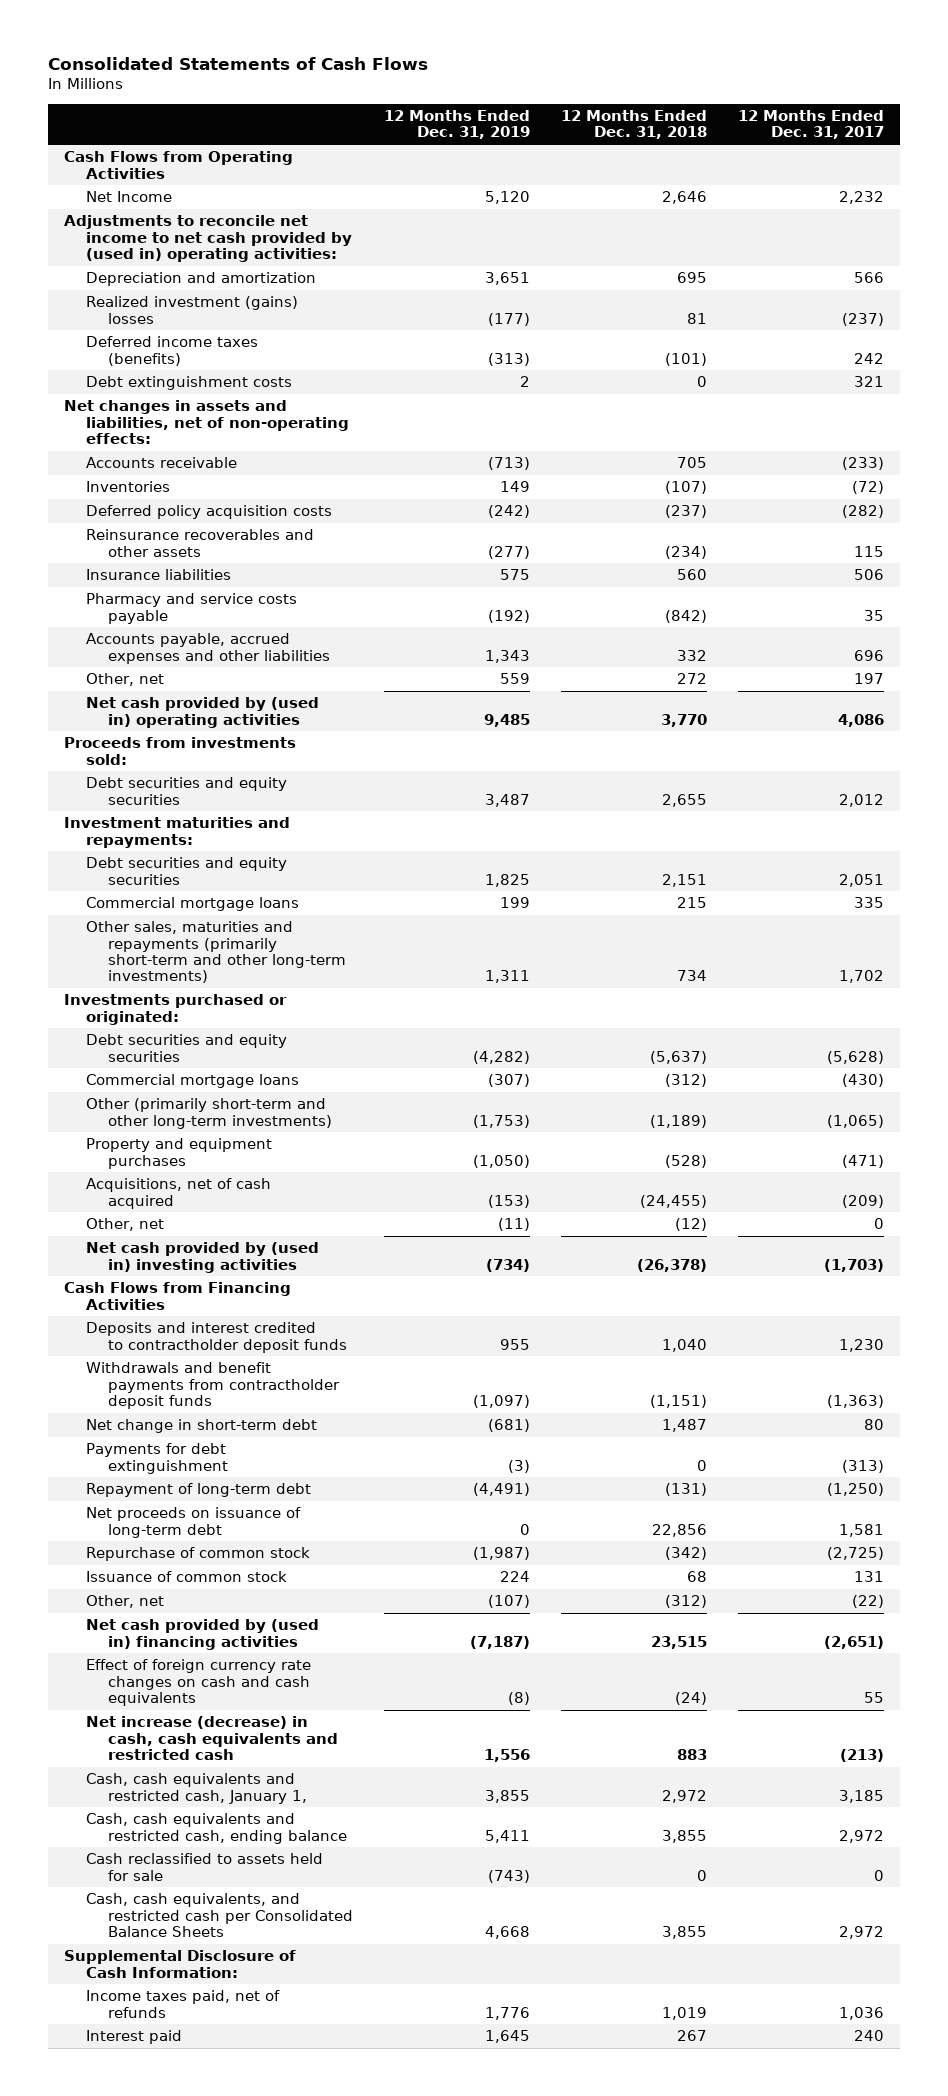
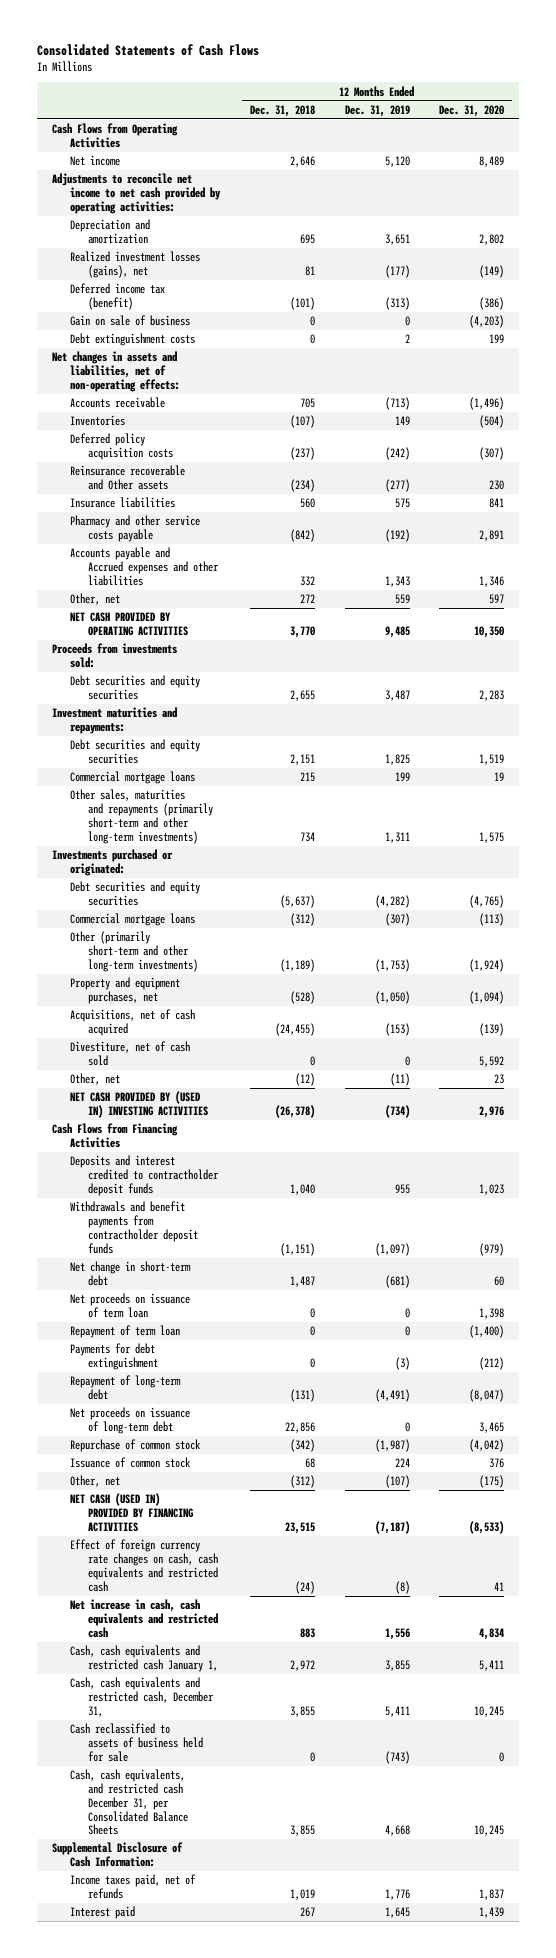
- | 12 Months Ended Dec. 31, 2019 | 12 Months Ended Dec. 31, 2018 | 12 Months Ended Dec. 31, 2017
+ | 12 Months Ended Dec. 31, 2018 | 12 Months Ended Dec. 31, 2019 | 12 Months Ended Dec. 31, 2020
- Net Income | 5,120 | 2,646 | 2,232
- Adjustments to reconcile net income to net cash provided by (used in) operating activities:
+ Net income | 2,646 | 5,120 | 8,489
+ Adjustments to reconcile net income to net cash provided by operating activities:
- Realized investment (gains) losses | (177) | 81 | (237)
- Deferred income taxes (benefits) | (313) | (101) | 242
+ Realized investment losses (gains), net | 81 | (177) | (149)
+ Deferred income tax (benefit) | (101) | (313) | (386)
+ Gain on sale of business | 0 | 0 | (4,203)
- Reinsurance recoverables and other assets | (277) | (234) | 115
+ Reinsurance recoverable and Other assets | (234) | (277) | 230
- Pharmacy and service costs payable | (192) | (842) | 35
- Accounts payable, accrued expenses and other liabilities | 1,343 | 332 | 696
+ Pharmacy and other service costs payable | (842) | (192) | 2,891
+ Accounts payable and Accrued expenses and other liabilities | 332 | 1,343 | 1,346
- Net cash provided by (used in) operating activities | 9,485 | 3,770 | 4,086
+ NET CASH PROVIDED BY OPERATING ACTIVITIES | 3,770 | 9,485 | 10,350
- Property and equipment purchases | (1,050) | (528) | (471)
+ Property and equipment purchases, net | (528) | (1,050) | (1,094)
+ Divestiture, net of cash sold | 0 | 0 | 5,592
- Net cash provided by (used in) investing activities | (734) | (26,378) | (1,703)
+ NET CASH PROVIDED BY (USED IN) INVESTING ACTIVITIES | (26,378) | (734) | 2,976
+ Net proceeds on issuance of term loan | 0 | 0 | 1,398
+ Repayment of term loan | 0 | 0 | (1,400)
- Net cash provided by (used in) financing activities | (7,187) | 23,515 | (2,651)
- Effect of foreign currency rate changes on cash and cash equivalents | (8) | (24) | 55
- Net increase (decrease) in cash, cash equivalents and restricted cash | 1,556 | 883 | (213)
- Cash, cash equivalents and restricted cash, January 1, | 3,855 | 2,972 | 3,185
- Cash, cash equivalents and restricted cash, ending balance | 5,411 | 3,855 | 2,972
- Cash reclassified to assets held for sale | (743) | 0 | 0
- Cash, cash equivalents, and restricted cash per Consolidated Balance Sheets | 4,668 | 3,855 | 2,972
+ NET CASH (USED IN) PROVIDED BY FINANCING ACTIVITIES | 23,515 | (7,187) | (8,533)
+ Effect of foreign currency rate changes on cash, cash equivalents and restricted cash | (24) | (8) | 41
+ Net increase in cash, cash equivalents and restricted cash | 883 | 1,556 | 4,834
+ Cash, cash equivalents and restricted cash January 1, | 2,972 | 3,855 | 5,411
+ Cash, cash equivalents and restricted cash, December 31, | 3,855 | 5,411 | 10,245
+ Cash reclassified to assets of business held for sale | 0 | (743) | 0
+ Cash, cash equivalents, and restricted cash December 31, per Consolidated Balance Sheets | 3,855 | 4,668 | 10,245

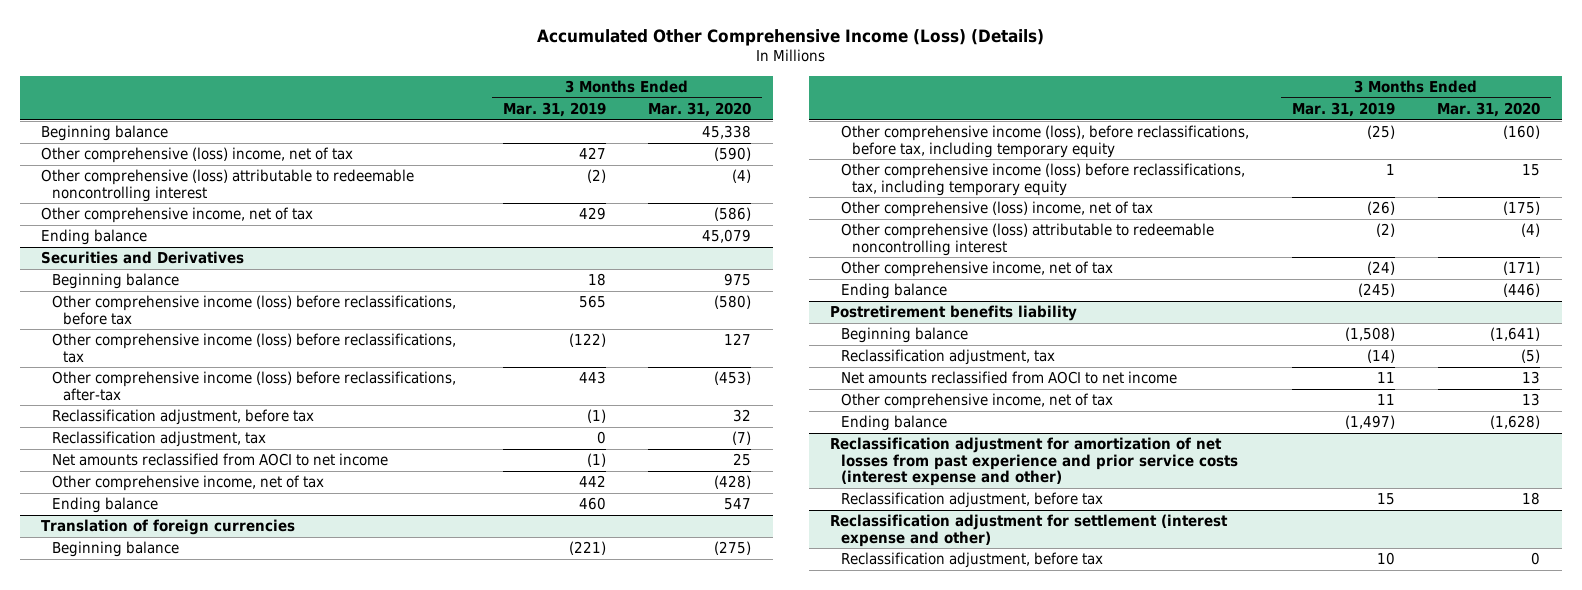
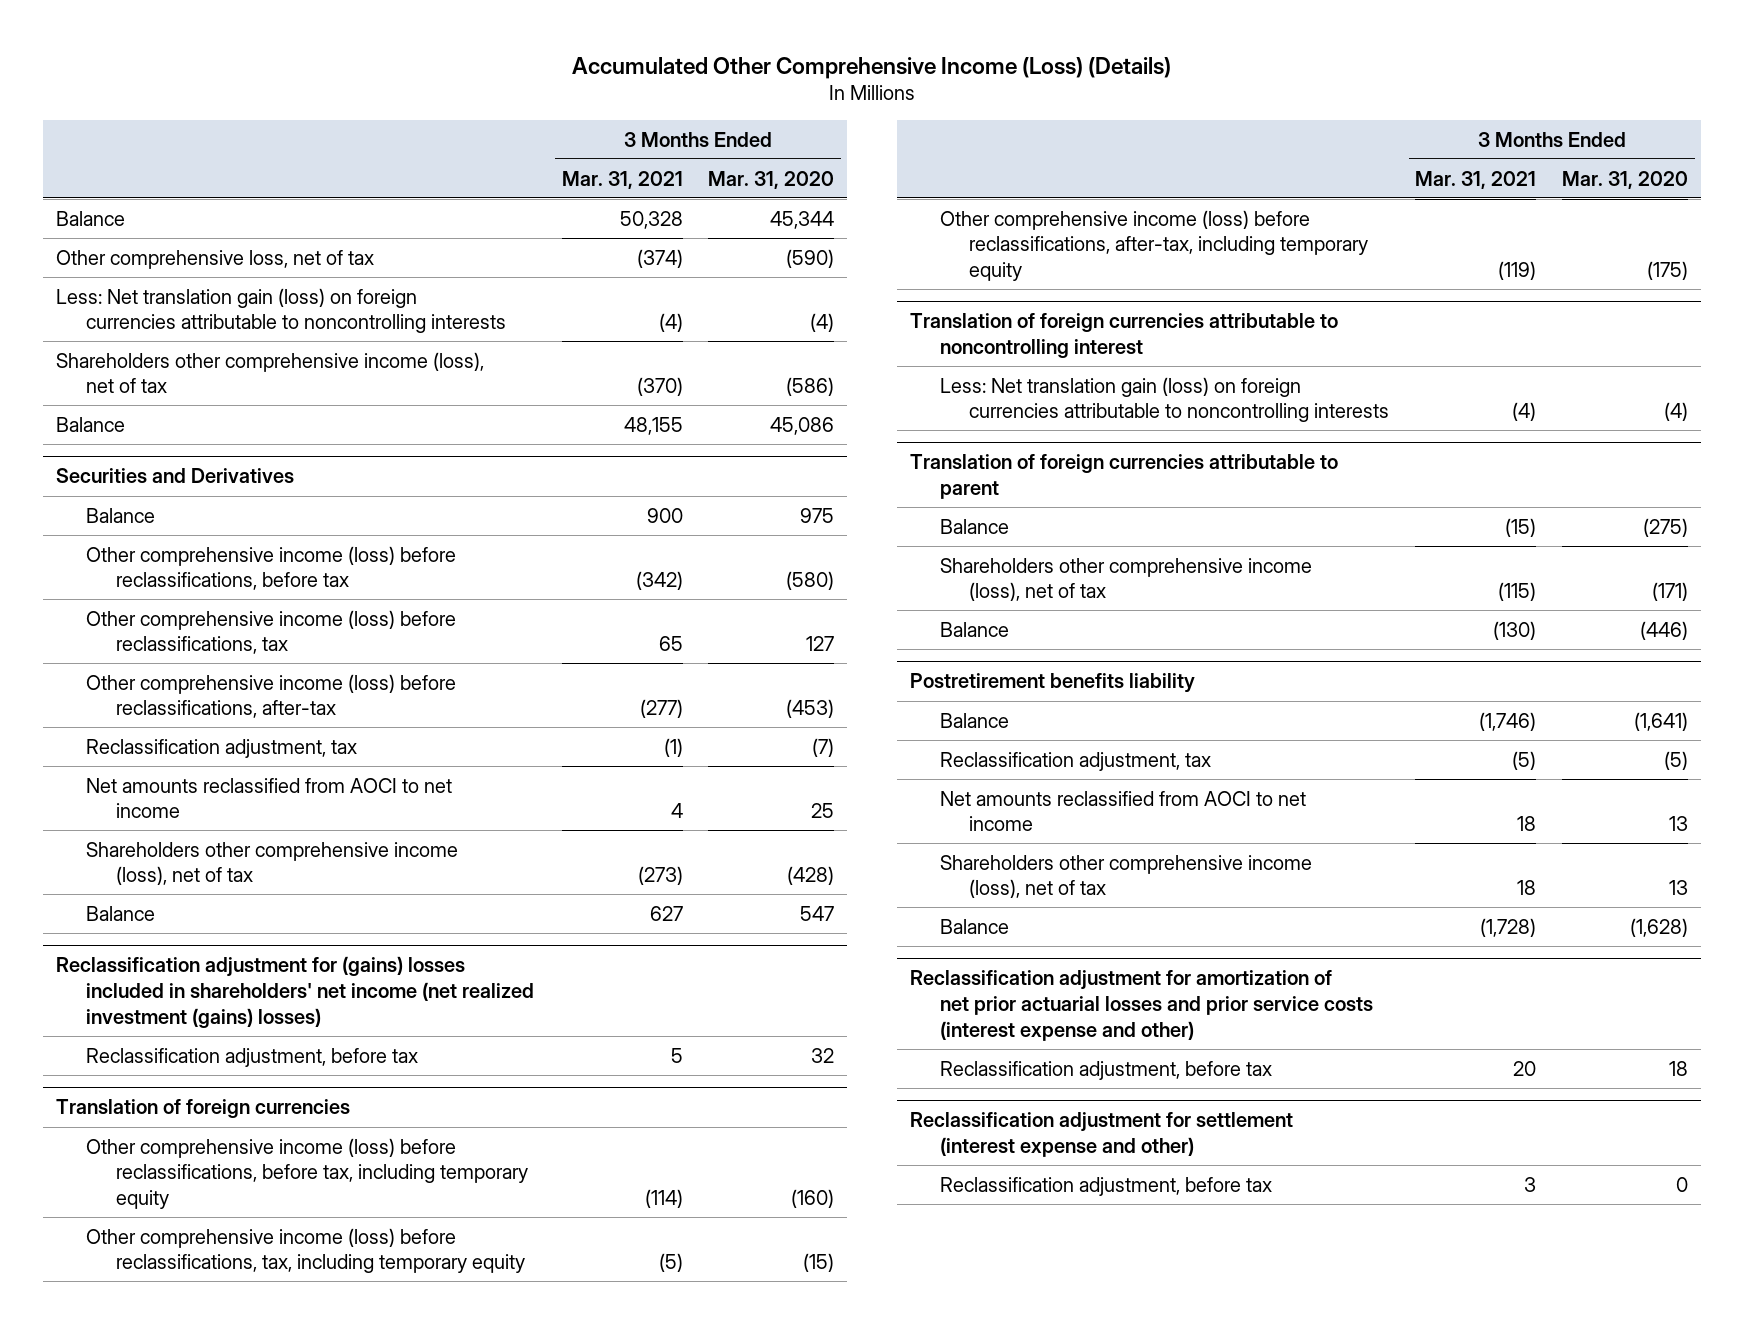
- | 3 Months Ended Mar. 31, 2019 | 3 Months Ended Mar. 31, 2020
+ | 3 Months Ended Mar. 31, 2021 | 3 Months Ended Mar. 31, 2020
- Beginning balance | | 45,338
- Other comprehensive (loss) income, net of tax | 427 | (590)
- Other comprehensive (loss) attributable to redeemable noncontrolling interest | (2) | (4)
- Other comprehensive income, net of tax | 429 | (586)
- Ending balance | | 45,079
+ Balance | 50,328 | 45,344
+ Other comprehensive loss, net of tax | (374) | (590)
+ Less: Net translation gain (loss) on foreign currencies attributable to noncontrolling interests | (4) | (4)
+ Shareholders other comprehensive income (loss), net of tax | (370) | (586)
+ Balance | 48,155 | 45,086
@ Securities and Derivatives
- Beginning balance | 18 | 975
+ Balance | 900 | 975
- Reclassification adjustment, before tax | (1) | 32
- Other comprehensive income, net of tax | 442 | (428)
- Ending balance | 460 | 547
+ Shareholders other comprehensive income (loss), net of tax | (273) | (428)
+ Balance | 627 | 547
+ Reclassification adjustment for (gains) losses included in shareholders' net income (net realized investment (gains) losses)
+ Reclassification adjustment, before tax | 5 | 32
@ Translation of foreign currencies
- Beginning balance | (221) | (275)
- Other comprehensive income (loss), before reclassifications, before tax, including temporary equity | (25) | (160)
- Other comprehensive income (loss) before reclassifications, tax, including temporary equity | 1 | 15
- Other comprehensive (loss) income, net of tax | (26) | (175)
- Other comprehensive (loss) attributable to redeemable noncontrolling interest | (2) | (4)
- Other comprehensive income, net of tax | (24) | (171)
- Ending balance | (245) | (446)
+ Other comprehensive income (loss) before reclassifications, before tax, including temporary equity | (114) | (160)
+ Other comprehensive income (loss) before reclassifications, tax, including temporary equity | (5) | (15)
+ Other comprehensive income (loss) before reclassifications, after-tax, including temporary equity | (119) | (175)
+ Translation of foreign currencies attributable to noncontrolling interest
+ Less: Net translation gain (loss) on foreign currencies attributable to noncontrolling interests | (4) | (4)
+ Translation of foreign currencies attributable to parent
+ Balance | (15) | (275)
+ Shareholders other comprehensive income (loss), net of tax | (115) | (171)
+ Balance | (130) | (446)
@ Postretirement benefits liability
- Beginning balance | (1,508) | (1,641)
+ Balance | (1,746) | (1,641)
- Other comprehensive income, net of tax | 11 | 13
- Ending balance | (1,497) | (1,628)
- Reclassification adjustment for amortization of net losses from past experience and prior service costs (interest expense and other)
@ Postretirement benefits liability
+ Shareholders other comprehensive income (loss), net of tax | 18 | 13
+ Balance | (1,728) | (1,628)
+ Reclassification adjustment for amortization of net prior actuarial losses and prior service costs (interest expense and other)

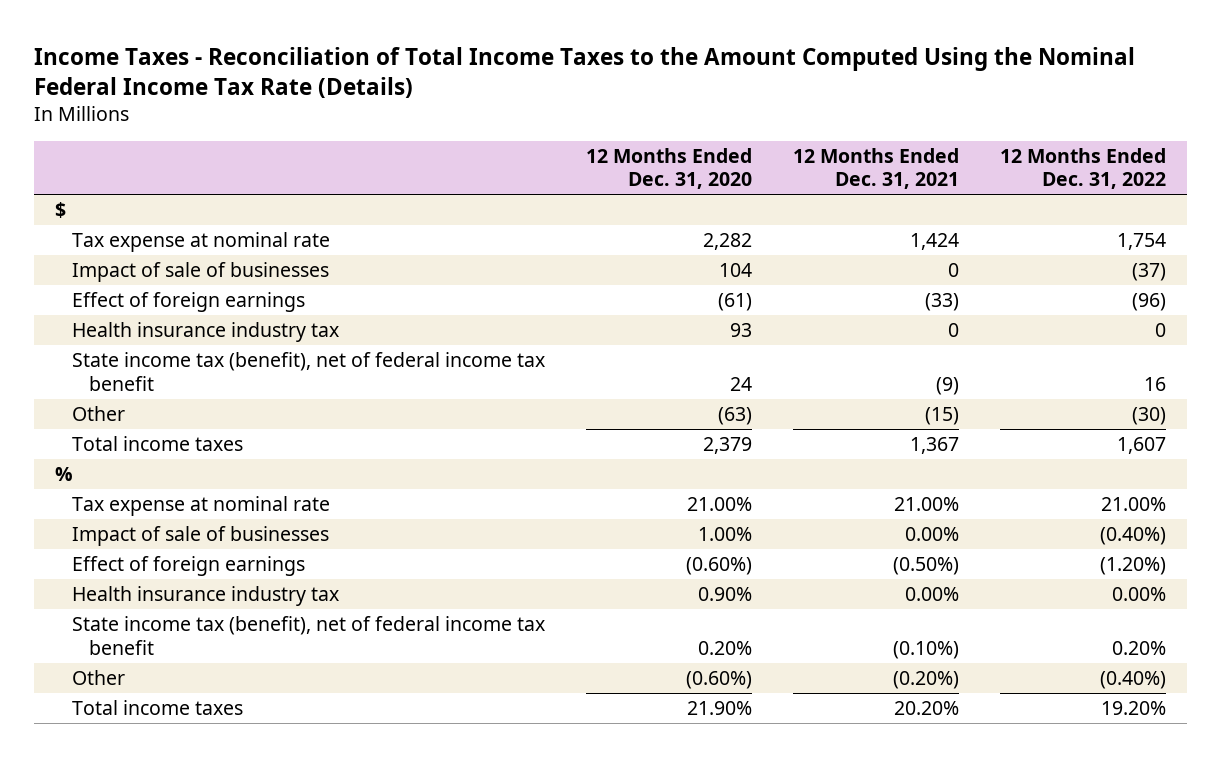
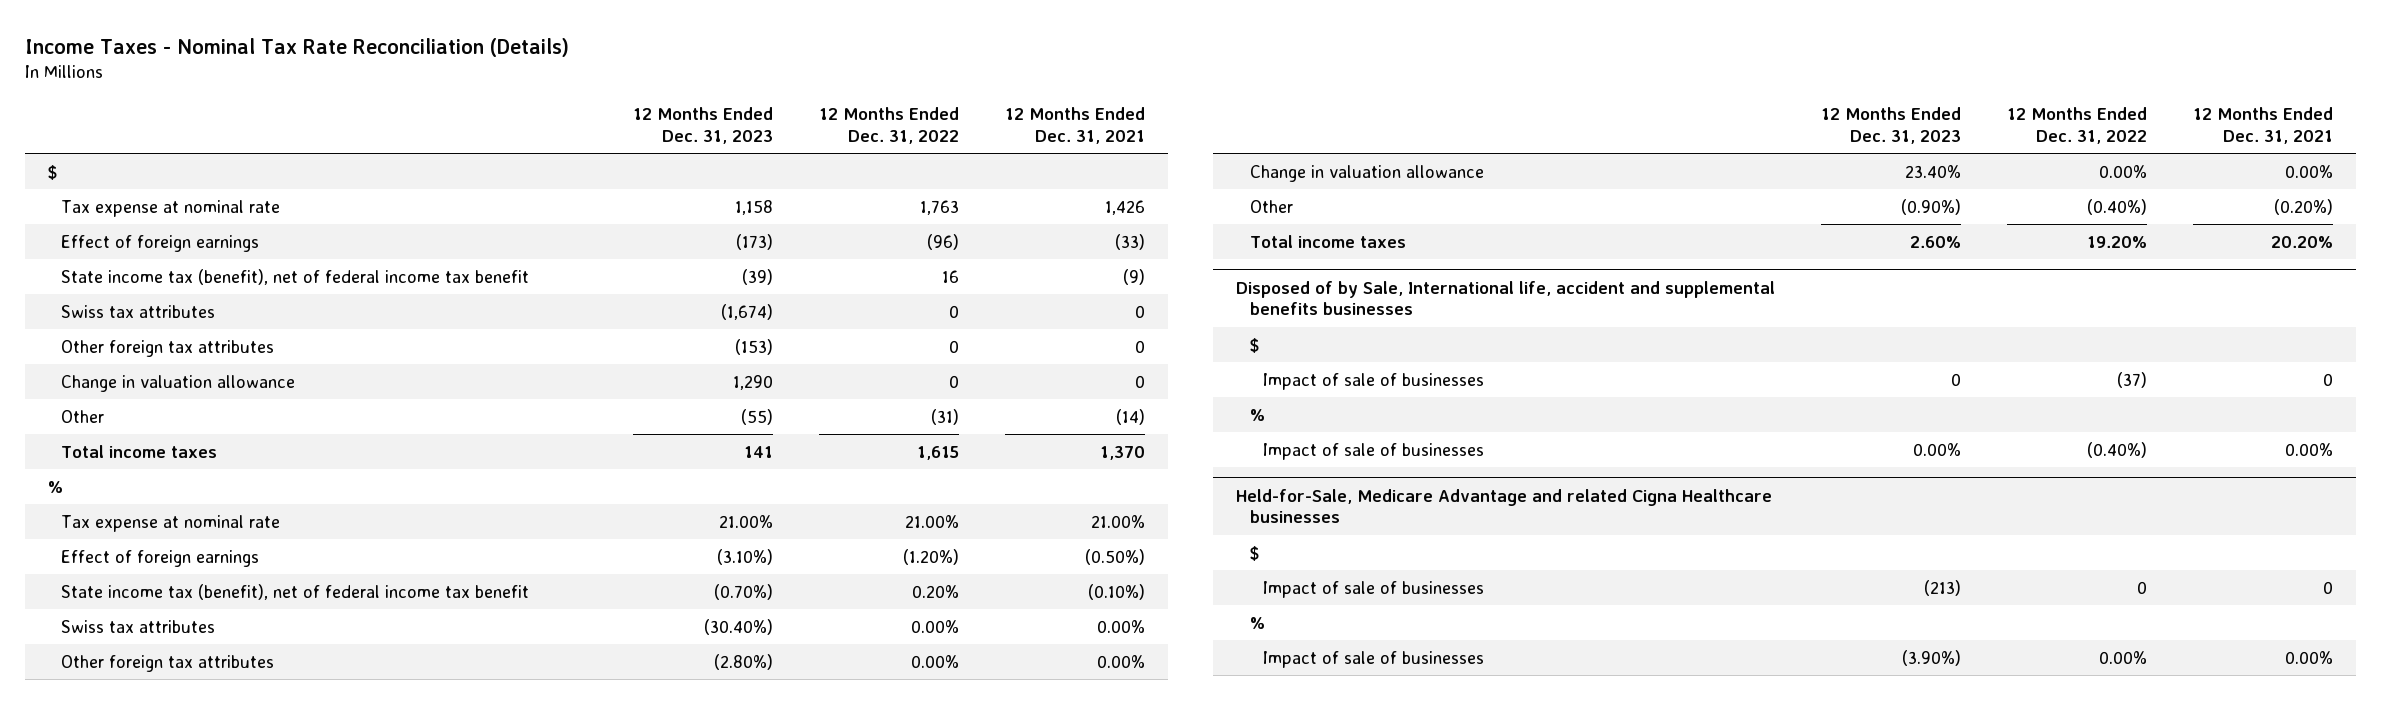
- Income Taxes - Reconciliation of Total Income Taxes to the Amount Computed Using the Nominal Federal Income Tax Rate (Details)
+ Income Taxes - Nominal Tax Rate Reconciliation (Details)
- | 12 Months Ended Dec. 31, 2020 | 12 Months Ended Dec. 31, 2021 | 12 Months Ended Dec. 31, 2022
+ | 12 Months Ended Dec. 31, 2023 | 12 Months Ended Dec. 31, 2022 | 12 Months Ended Dec. 31, 2021
- Tax expense at nominal rate | 2,282 | 1,424 | 1,754
- Impact of sale of businesses | 104 | 0 | (37)
+ Tax expense at nominal rate | 1,158 | 1,763 | 1,426
- Health insurance industry tax | 93 | 0 | 0
- Other | (63) | (15) | (30)
- Total income taxes | 2,379 | 1,367 | 1,607
+ Swiss tax attributes | (1,674) | 0 | 0
+ Other foreign tax attributes | (153) | 0 | 0
+ Change in valuation allowance | 1,290 | 0 | 0
+ Other | (55) | (31) | (14)
+ Total income taxes | 141 | 1,615 | 1,370
- Impact of sale of businesses | 1.00% | 0.00% | (0.40%)
- Health insurance industry tax | 0.90% | 0.00% | 0.00%
+ Swiss tax attributes | (30.40%) | 0.00% | 0.00%
+ Other foreign tax attributes | (2.80%) | 0.00% | 0.00%
+ Change in valuation allowance | 23.40% | 0.00% | 0.00%
+ Disposed of by Sale, International life, accident and supplemental benefits businesses
+ $
+ Impact of sale of businesses | 0 | (37) | 0
+ %
+ Impact of sale of businesses | 0.00% | (0.40%) | 0.00%
+ Held-for-Sale, Medicare Advantage and related Cigna Healthcare businesses
+ $
+ Impact of sale of businesses | (213) | 0 | 0
+ %
+ Impact of sale of businesses | (3.90%) | 0.00% | 0.00%

